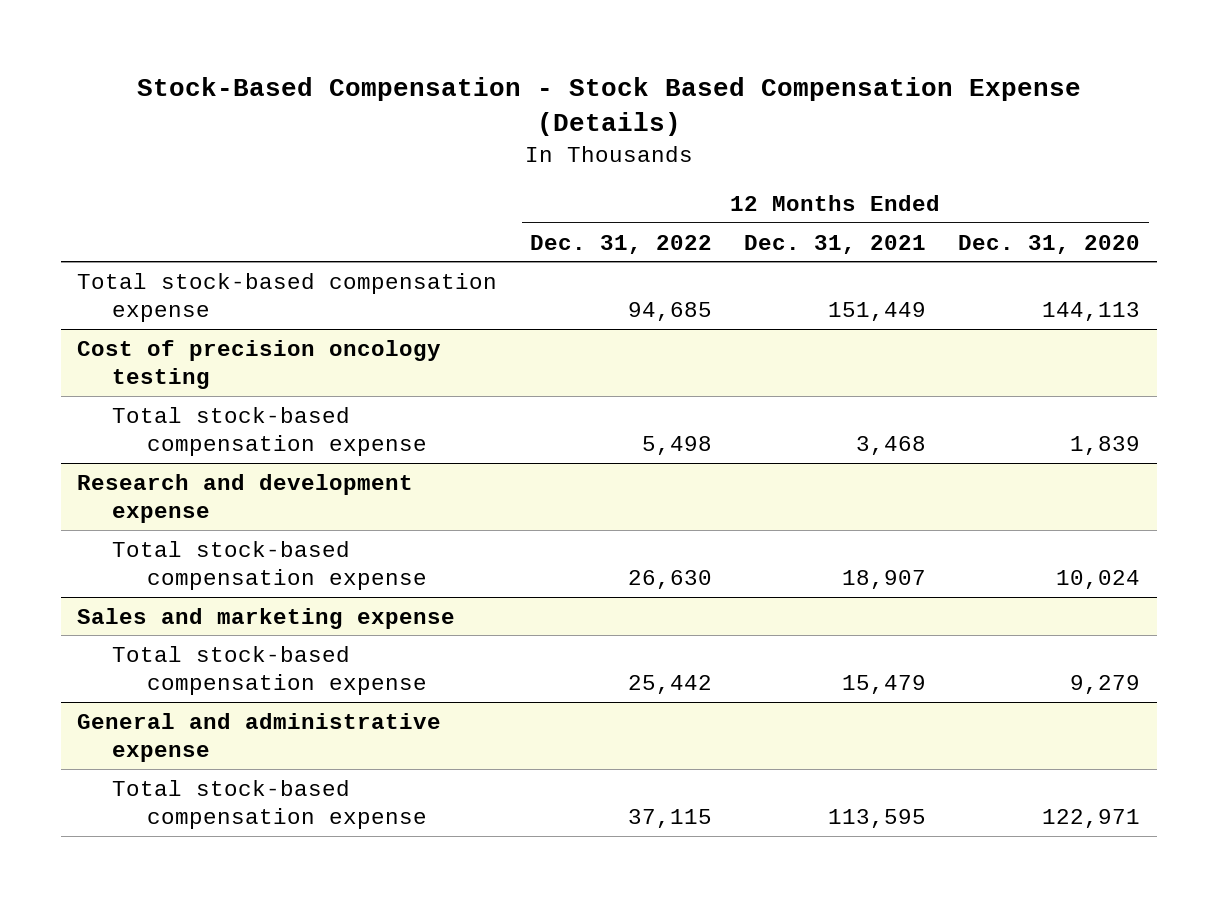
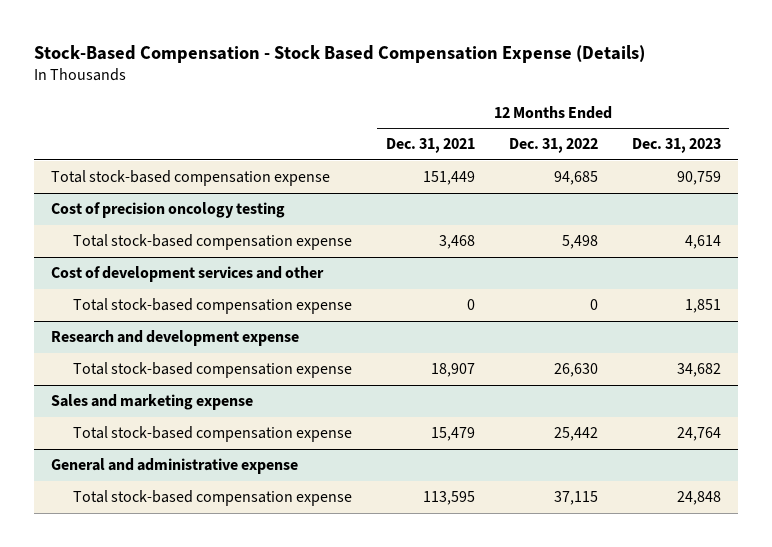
- | 12 Months Ended Dec. 31, 2022 | 12 Months Ended Dec. 31, 2021 | 12 Months Ended Dec. 31, 2020
+ | 12 Months Ended Dec. 31, 2021 | 12 Months Ended Dec. 31, 2022 | 12 Months Ended Dec. 31, 2023
+ Cost of development services and other
+ Total stock-based compensation expense | 0 | 0 | 1,851

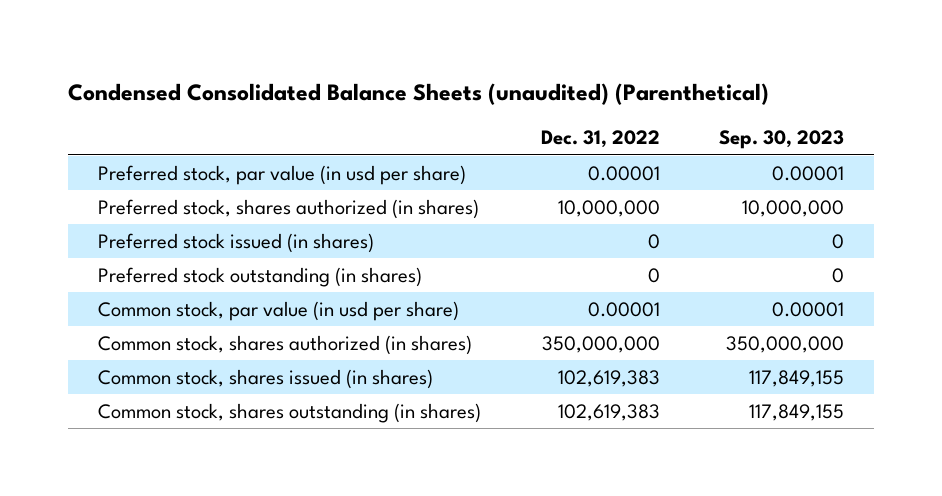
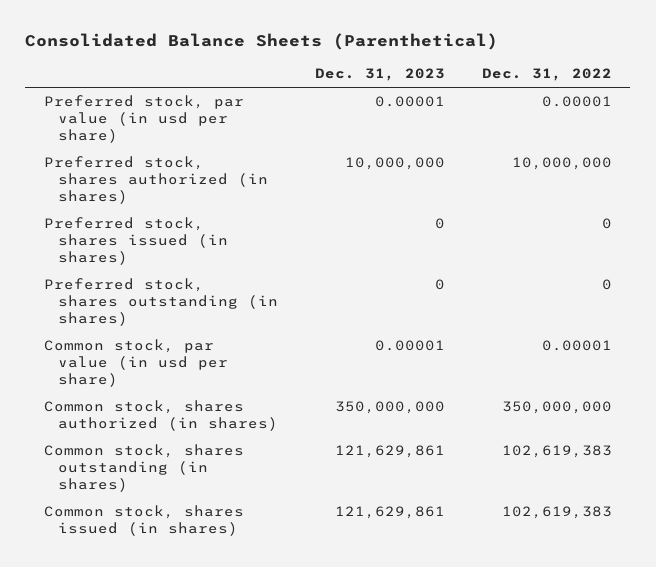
- Condensed Consolidated Balance Sheets (unaudited) (Parenthetical)
+ Consolidated Balance Sheets (Parenthetical)
- | Dec. 31, 2022 | Sep. 30, 2023
+ | Dec. 31, 2023 | Dec. 31, 2022
- Preferred stock issued (in shares) | 0 | 0
- Preferred stock outstanding (in shares) | 0 | 0
+ Preferred stock, shares issued (in shares) | 0 | 0
+ Preferred stock, shares outstanding (in shares) | 0 | 0
moved down: Common stock, shares issued (in shares) | 121,629,861 | 102,619,383

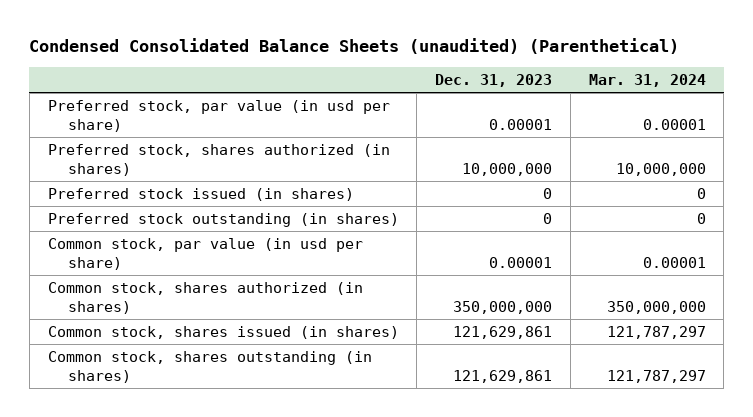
- Consolidated Balance Sheets (Parenthetical)
+ Condensed Consolidated Balance Sheets (unaudited) (Parenthetical)
- | Dec. 31, 2023 | Dec. 31, 2022
+ | Dec. 31, 2023 | Mar. 31, 2024
- Preferred stock, shares issued (in shares) | 0 | 0
- Preferred stock, shares outstanding (in shares) | 0 | 0
+ Preferred stock issued (in shares) | 0 | 0
+ Preferred stock outstanding (in shares) | 0 | 0
moved down: Common stock, shares outstanding (in shares) | 121,629,861 | 121,787,297

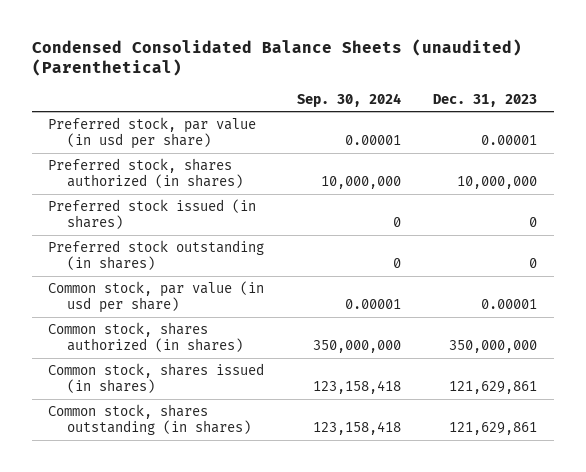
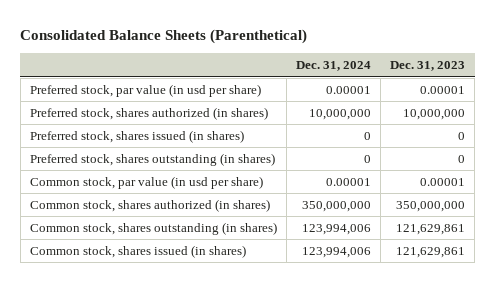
- Condensed Consolidated Balance Sheets (unaudited) (Parenthetical)
+ Consolidated Balance Sheets (Parenthetical)
- | Sep. 30, 2024 | Dec. 31, 2023
+ | Dec. 31, 2024 | Dec. 31, 2023
- Preferred stock issued (in shares) | 0 | 0
- Preferred stock outstanding (in shares) | 0 | 0
+ Preferred stock, shares issued (in shares) | 0 | 0
+ Preferred stock, shares outstanding (in shares) | 0 | 0
moved down: Common stock, shares issued (in shares) | 123,994,006 | 121,629,861

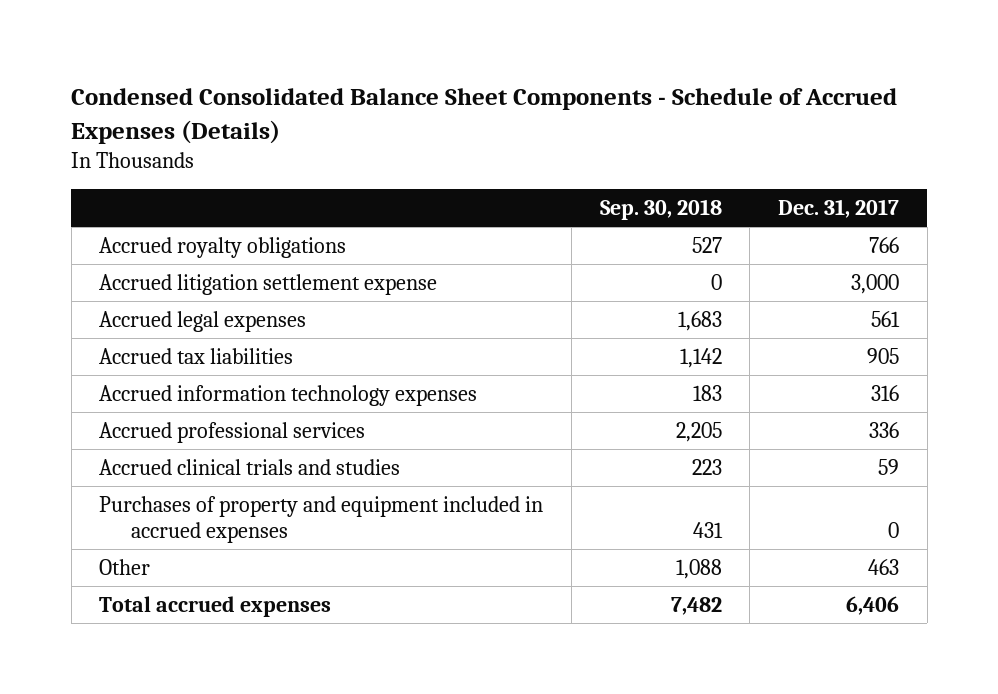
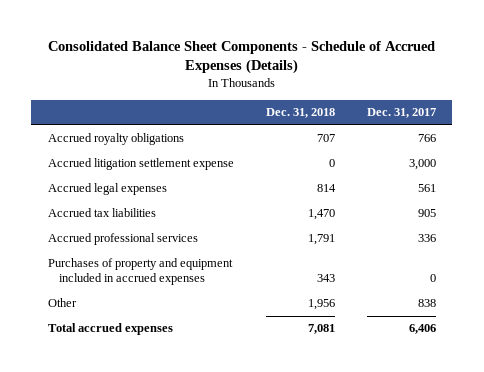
- Condensed Consolidated Balance Sheet Components - Schedule of Accrued Expenses (Details)
+ Consolidated Balance Sheet Components - Schedule of Accrued Expenses (Details)
- | Sep. 30, 2018 | Dec. 31, 2017
+ | Dec. 31, 2018 | Dec. 31, 2017
- Accrued information technology expenses | 183 | 316
- Accrued clinical trials and studies | 223 | 59
- Other | 1,088 | 463
+ Other | 1,956 | 838

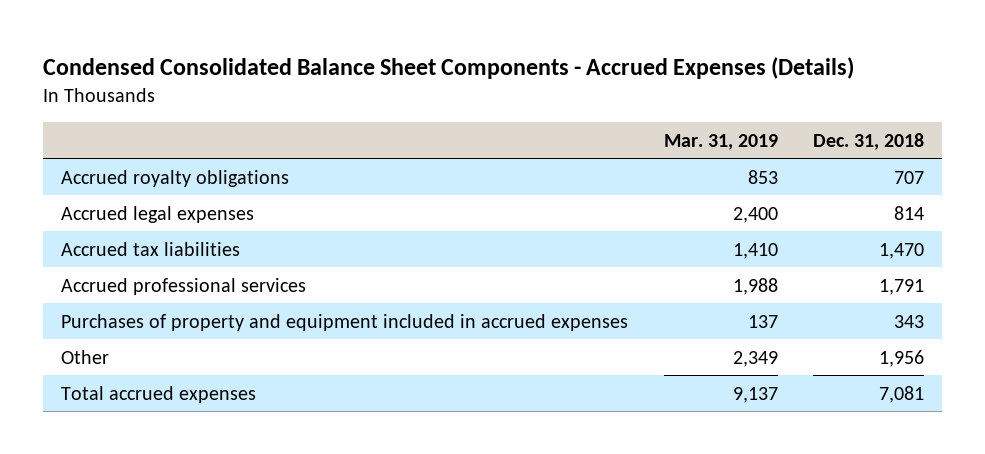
- Consolidated Balance Sheet Components - Schedule of Accrued Expenses (Details)
+ Condensed Consolidated Balance Sheet Components - Accrued Expenses (Details)
- | Dec. 31, 2018 | Dec. 31, 2017
+ | Mar. 31, 2019 | Dec. 31, 2018
- Accrued litigation settlement expense | 0 | 3,000

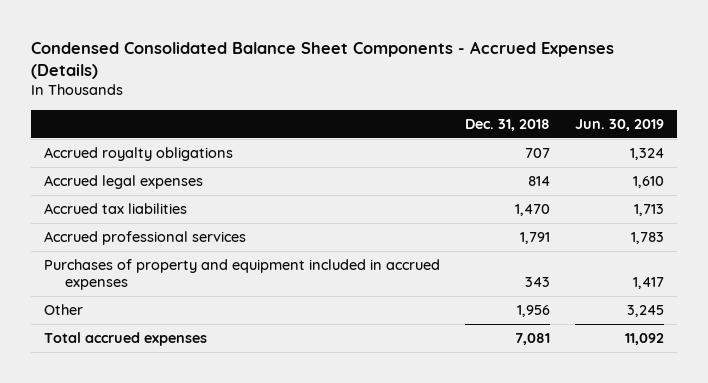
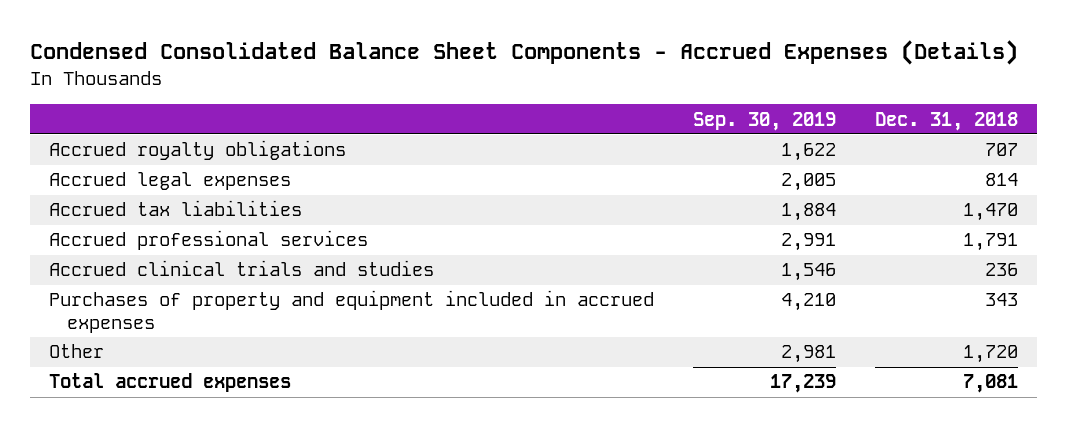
- | Dec. 31, 2018 | Jun. 30, 2019
+ | Sep. 30, 2019 | Dec. 31, 2018
+ Accrued clinical trials and studies | 1,546 | 236
- Other | 1,956 | 3,245
+ Other | 2,981 | 1,720

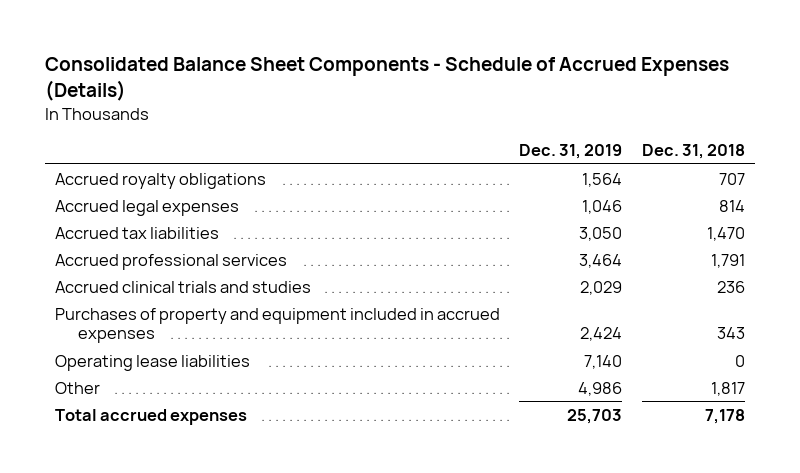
- Condensed Consolidated Balance Sheet Components - Accrued Expenses (Details)
+ Consolidated Balance Sheet Components - Schedule of Accrued Expenses (Details)
- | Sep. 30, 2019 | Dec. 31, 2018
+ | Dec. 31, 2019 | Dec. 31, 2018
- Other | 2,981 | 1,720
- Total accrued expenses | 17,239 | 7,081
+ Operating lease liabilities | 7,140 | 0
+ Other | 4,986 | 1,817
+ Total accrued expenses | 25,703 | 7,178

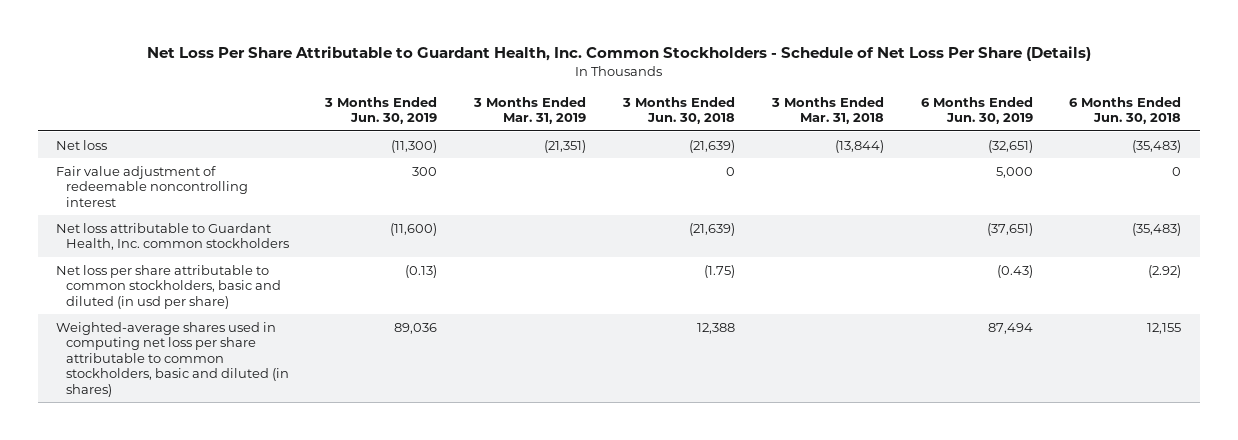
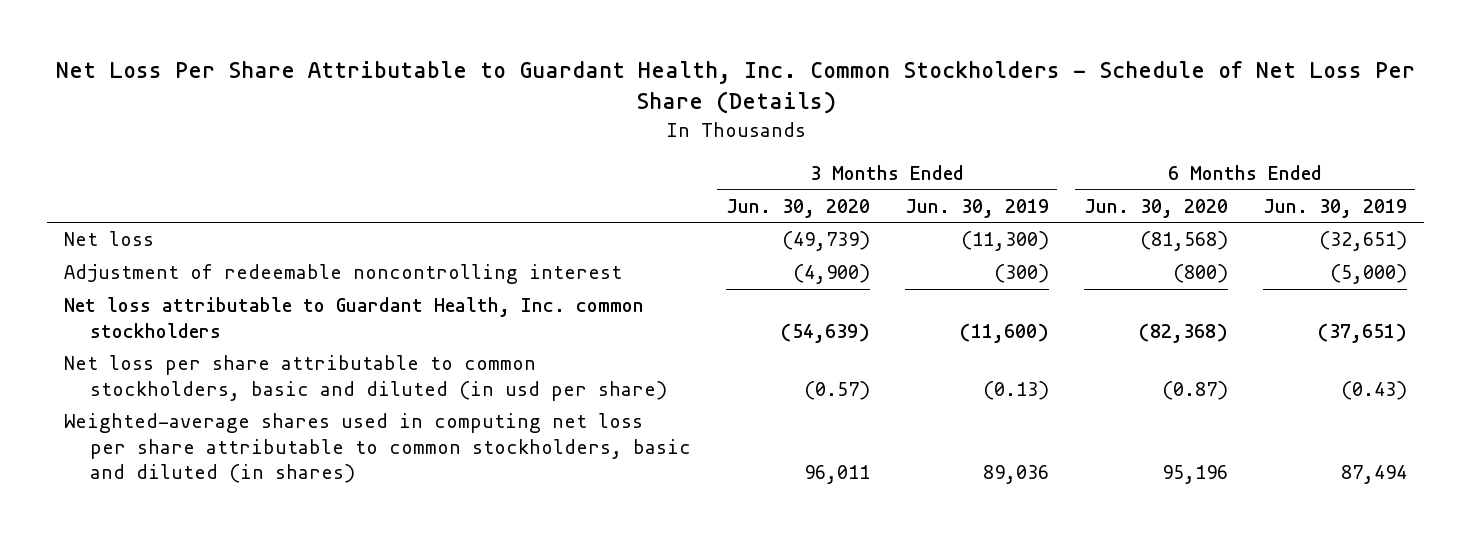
- | 3 Months Ended Jun. 30, 2019 | 3 Months Ended Mar. 31, 2019 | 3 Months Ended Jun. 30, 2018 | 3 Months Ended Mar. 31, 2018 | 6 Months Ended Jun. 30, 2019 | 6 Months Ended Jun. 30, 2018
+ | 3 Months Ended Jun. 30, 2020 | 3 Months Ended Jun. 30, 2019 | 6 Months Ended Jun. 30, 2020 | 6 Months Ended Jun. 30, 2019
- Fair value adjustment of redeemable noncontrolling interest | 300 | | 0 | | 5,000 | 0
+ Adjustment of redeemable noncontrolling interest | (4,900) | (300) | (800) | (5,000)

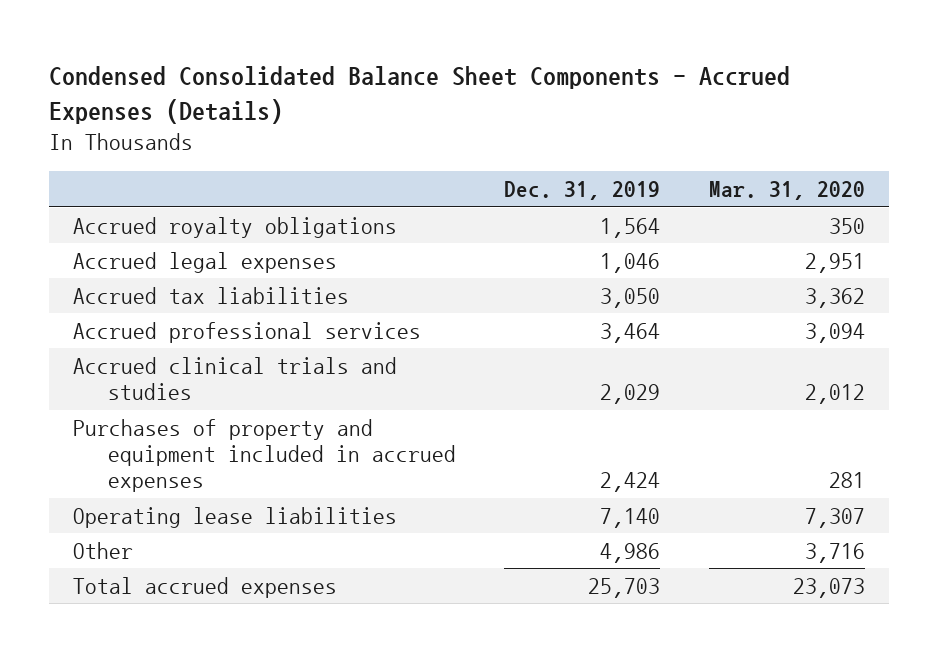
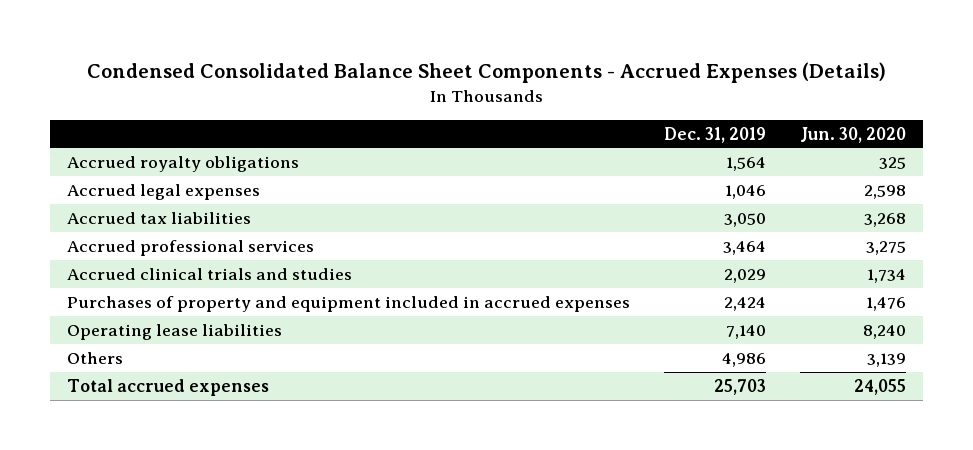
- | Dec. 31, 2019 | Mar. 31, 2020
+ | Dec. 31, 2019 | Jun. 30, 2020
- Other | 4,986 | 3,716
+ Others | 4,986 | 3,139

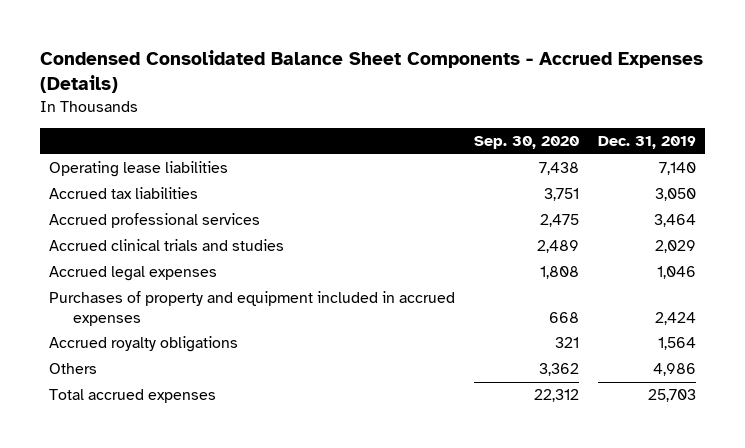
- | Dec. 31, 2019 | Jun. 30, 2020
+ | Sep. 30, 2020 | Dec. 31, 2019
moved up: Operating lease liabilities | 7,438 | 7,140
moved down: Accrued legal expenses | 1,808 | 1,046
moved down: Accrued royalty obligations | 321 | 1,564

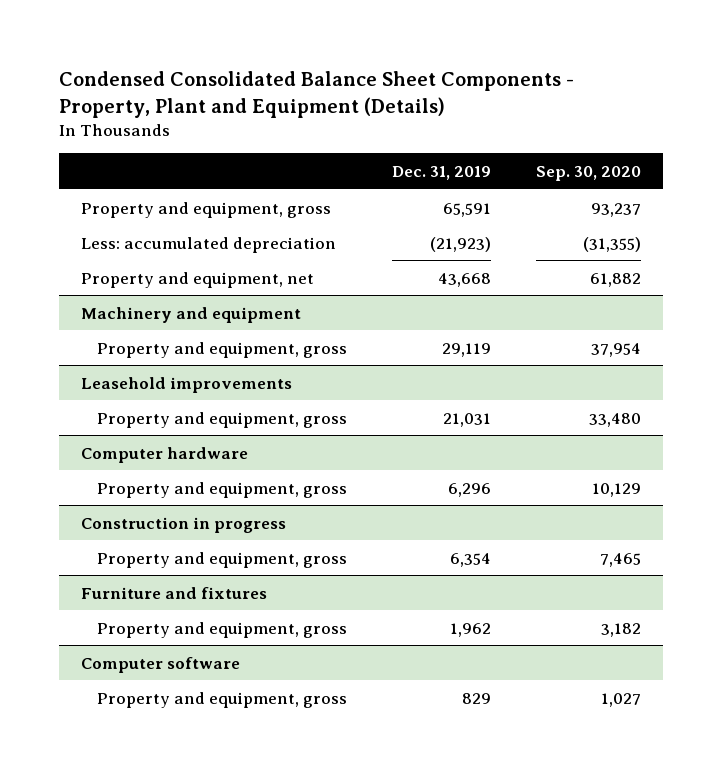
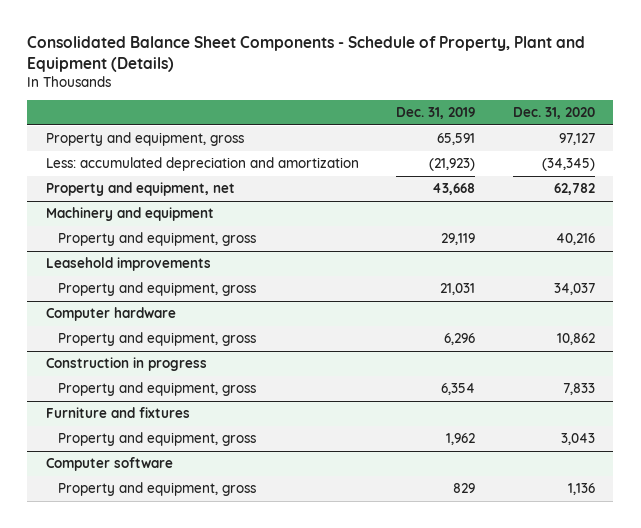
- Condensed Consolidated Balance Sheet Components - Property, Plant and Equipment (Details)
+ Consolidated Balance Sheet Components - Schedule of Property, Plant and Equipment (Details)
- | Dec. 31, 2019 | Sep. 30, 2020
+ | Dec. 31, 2019 | Dec. 31, 2020
- Less: accumulated depreciation | (21,923) | (31,355)
+ Less: accumulated depreciation and amortization | (21,923) | (34,345)

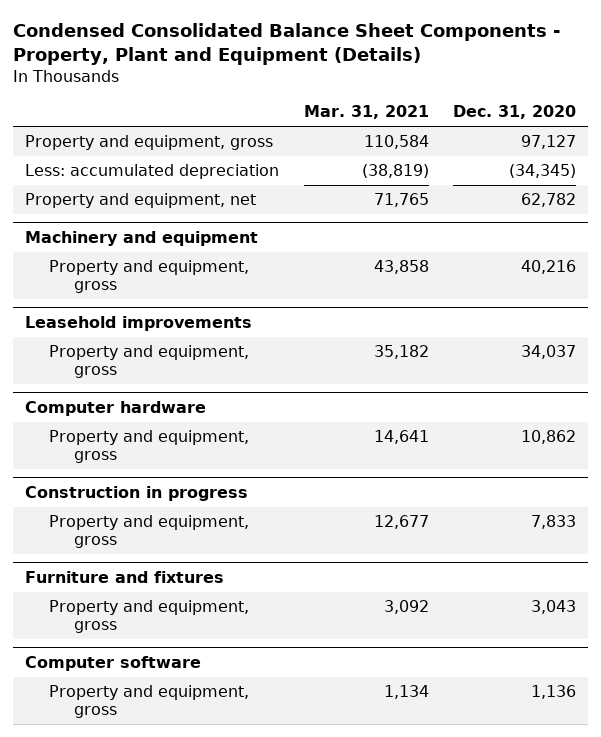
- Consolidated Balance Sheet Components - Schedule of Property, Plant and Equipment (Details)
+ Condensed Consolidated Balance Sheet Components - Property, Plant and Equipment (Details)
- | Dec. 31, 2019 | Dec. 31, 2020
+ | Mar. 31, 2021 | Dec. 31, 2020
- Less: accumulated depreciation and amortization | (21,923) | (34,345)
+ Less: accumulated depreciation | (38,819) | (34,345)

